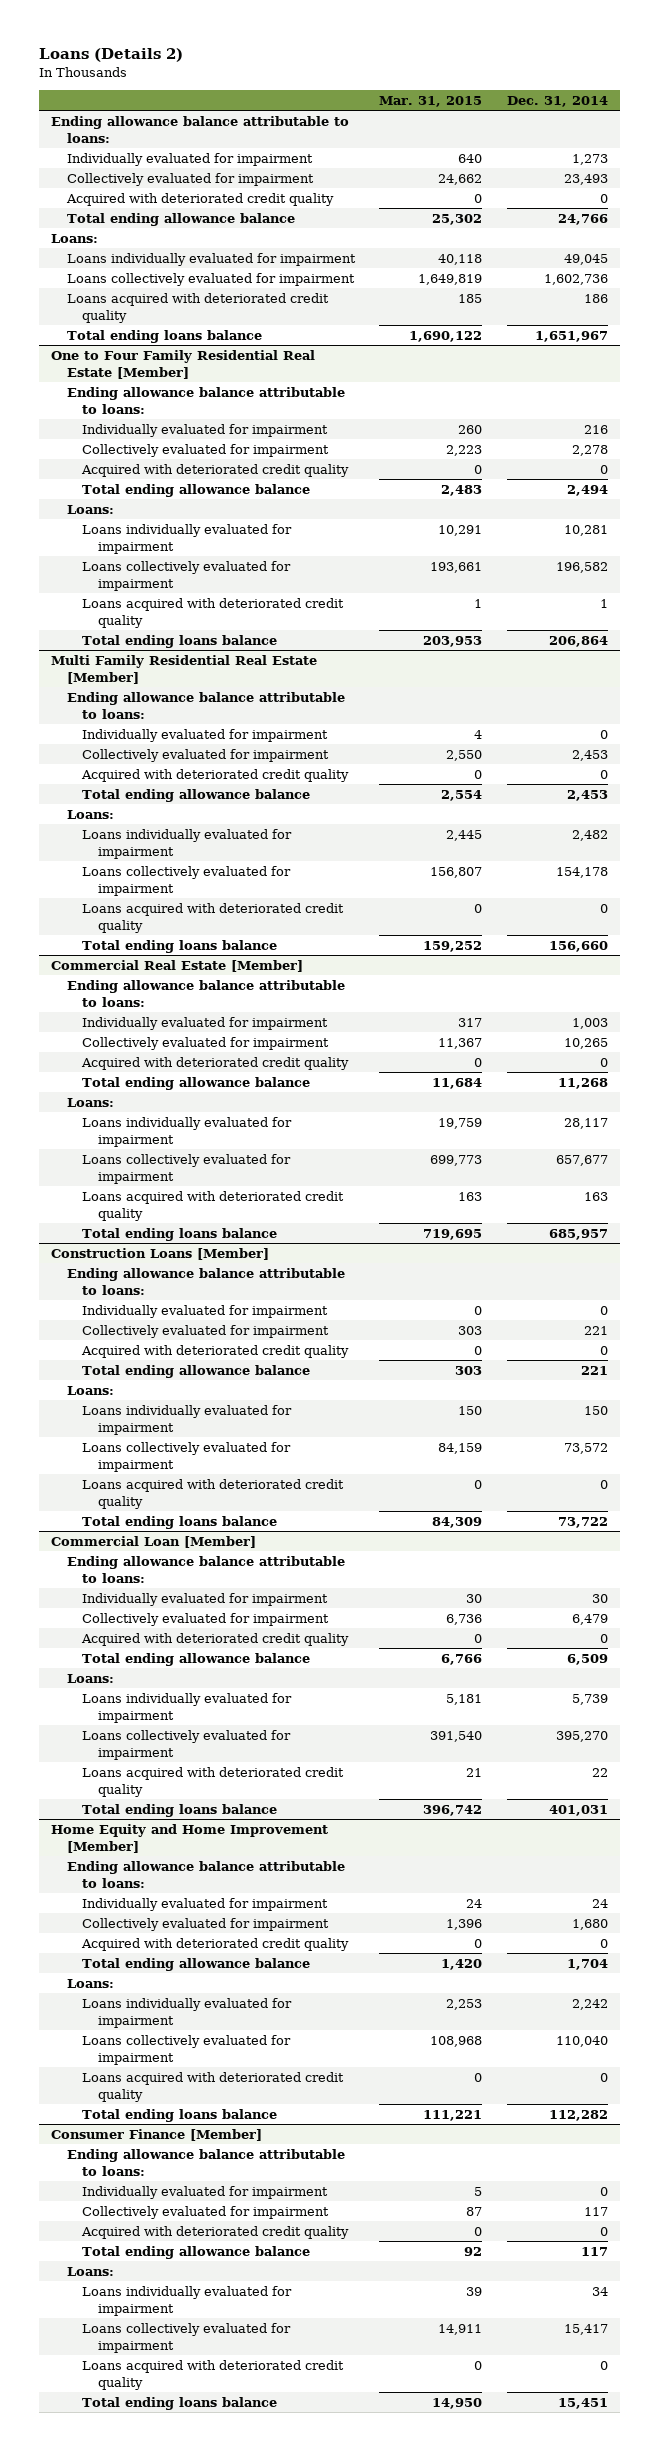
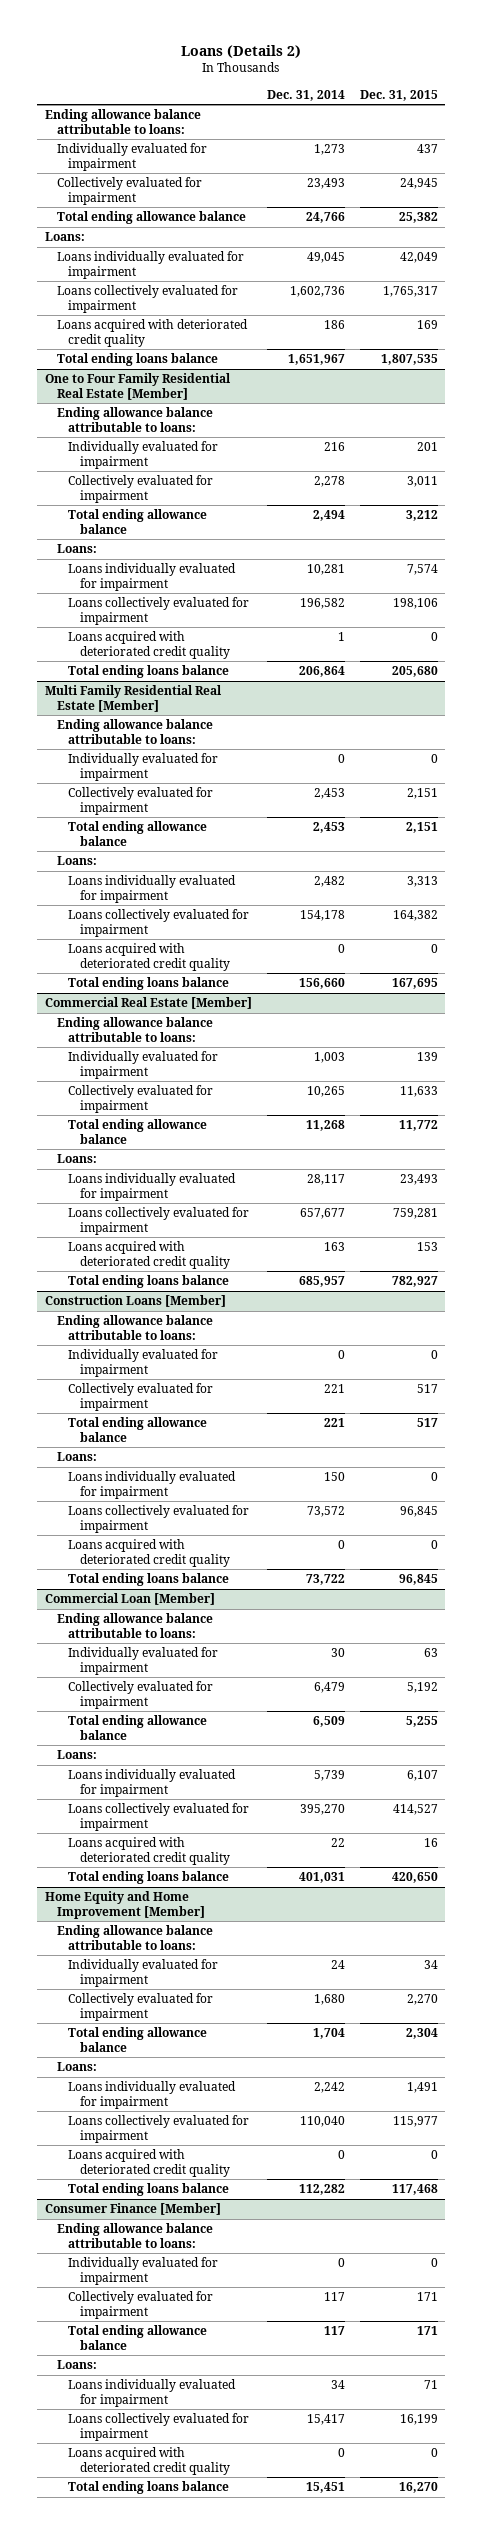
- | Mar. 31, 2015 | Dec. 31, 2014
+ | Dec. 31, 2014 | Dec. 31, 2015
- Acquired with deteriorated credit quality | 0 | 0
@ One to Four Family Residential Real Estate [Member]
- Acquired with deteriorated credit quality | 0 | 0
@ Multi Family Residential Real Estate [Member]
- Acquired with deteriorated credit quality | 0 | 0
@ Commercial Real Estate [Member]
- Acquired with deteriorated credit quality | 0 | 0
@ Construction Loans [Member]
- Acquired with deteriorated credit quality | 0 | 0
@ Commercial Loan [Member]
- Acquired with deteriorated credit quality | 0 | 0
@ Home Equity and Home Improvement [Member]
- Acquired with deteriorated credit quality | 0 | 0
@ Consumer Finance [Member]
- Acquired with deteriorated credit quality | 0 | 0

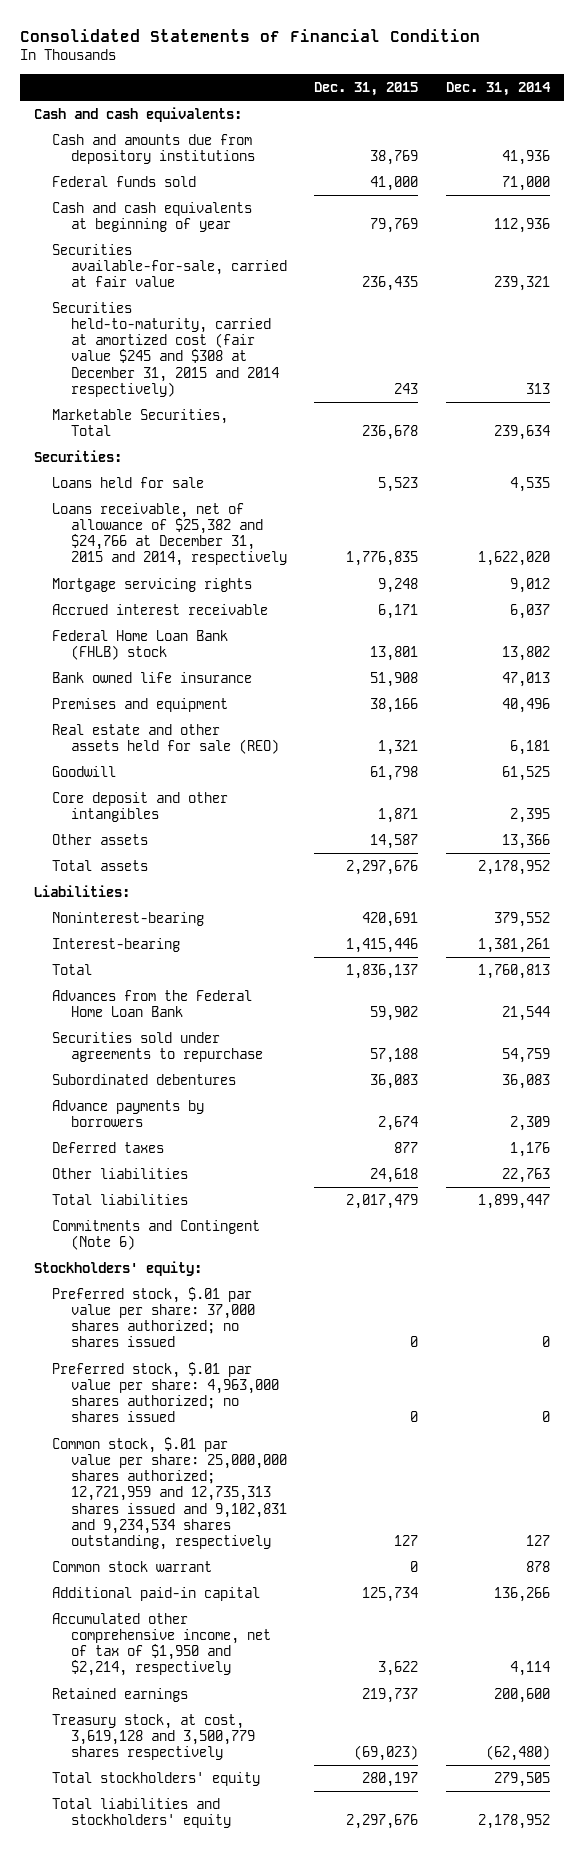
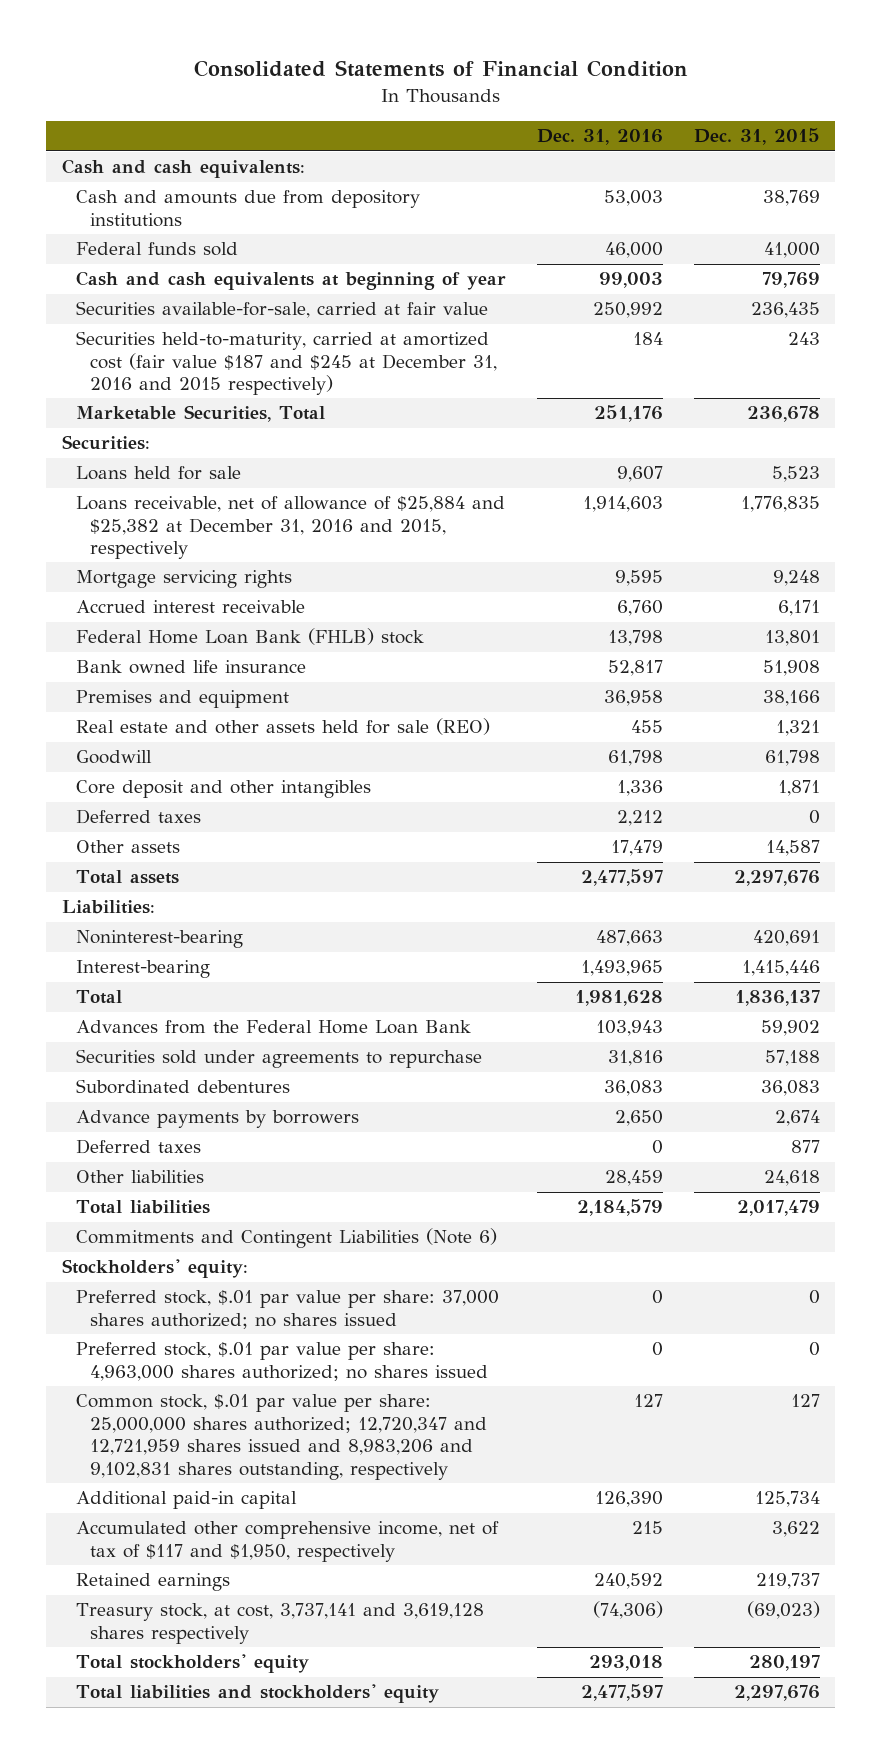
- | Dec. 31, 2015 | Dec. 31, 2014
+ | Dec. 31, 2016 | Dec. 31, 2015
- Securities held-to-maturity, carried at amortized cost (fair value $245 and $308 at December 31, 2015 and 2014 respectively) | 243 | 313
+ Securities held-to-maturity, carried at amortized cost (fair value $187 and $245 at December 31, 2016 and 2015 respectively) | 184 | 243
- Loans receivable, net of allowance of $25,382 and $24,766 at December 31, 2015 and 2014, respectively | 1,776,835 | 1,622,020
+ Loans receivable, net of allowance of $25,884 and $25,382 at December 31, 2016 and 2015, respectively | 1,914,603 | 1,776,835
+ Deferred taxes | 2,212 | 0
- Commitments and Contingent (Note 6)
+ Commitments and Contingent Liabilities (Note 6)
- Common stock, $.01 par value per share: 25,000,000 shares authorized; 12,721,959 and 12,735,313 shares issued and 9,102,831 and 9,234,534 shares outstanding, respectively | 127 | 127
- Common stock warrant | 0 | 878
+ Common stock, $.01 par value per share: 25,000,000 shares authorized; 12,720,347 and 12,721,959 shares issued and 8,983,206 and 9,102,831 shares outstanding, respectively | 127 | 127
- Accumulated other comprehensive income, net of tax of $1,950 and $2,214, respectively | 3,622 | 4,114
+ Accumulated other comprehensive income, net of tax of $117 and $1,950, respectively | 215 | 3,622
- Treasury stock, at cost, 3,619,128 and 3,500,779 shares respectively | (69,023) | (62,480)
+ Treasury stock, at cost, 3,737,141 and 3,619,128 shares respectively | (74,306) | (69,023)

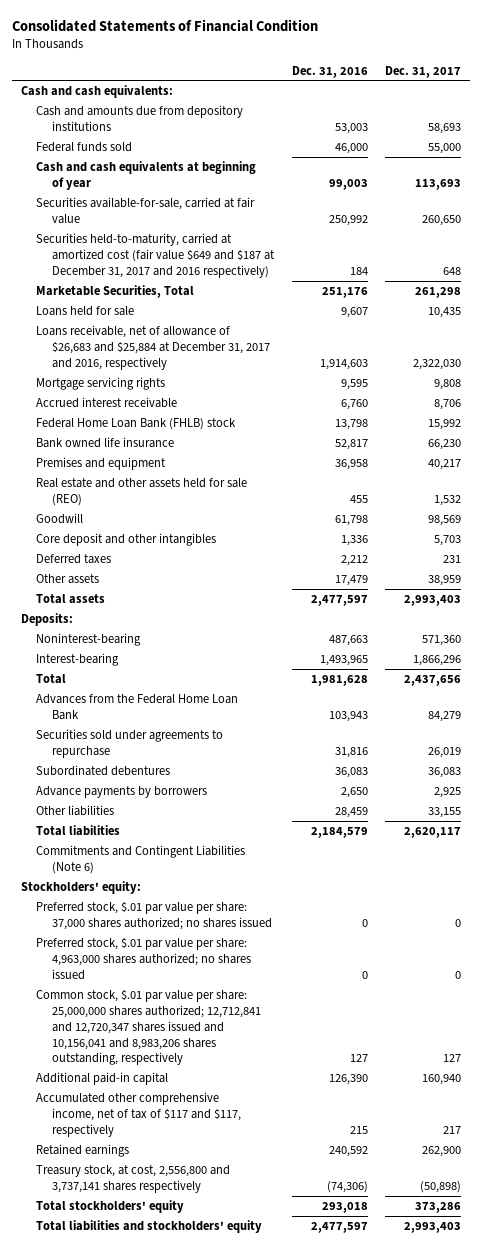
- | Dec. 31, 2016 | Dec. 31, 2015
+ | Dec. 31, 2016 | Dec. 31, 2017
- Securities held-to-maturity, carried at amortized cost (fair value $187 and $245 at December 31, 2016 and 2015 respectively) | 184 | 243
+ Securities held-to-maturity, carried at amortized cost (fair value $649 and $187 at December 31, 2017 and 2016 respectively) | 184 | 648
- Securities:
- Loans receivable, net of allowance of $25,884 and $25,382 at December 31, 2016 and 2015, respectively | 1,914,603 | 1,776,835
+ Loans receivable, net of allowance of $26,683 and $25,884 at December 31, 2017 and 2016, respectively | 1,914,603 | 2,322,030
- Liabilities:
+ Deposits:
- Deferred taxes | 0 | 877
- Common stock, $.01 par value per share: 25,000,000 shares authorized; 12,720,347 and 12,721,959 shares issued and 8,983,206 and 9,102,831 shares outstanding, respectively | 127 | 127
+ Common stock, $.01 par value per share: 25,000,000 shares authorized; 12,712,841 and 12,720,347 shares issued and 10,156,041 and 8,983,206 shares outstanding, respectively | 127 | 127
- Accumulated other comprehensive income, net of tax of $117 and $1,950, respectively | 215 | 3,622
+ Accumulated other comprehensive income, net of tax of $117 and $117, respectively | 215 | 217
- Treasury stock, at cost, 3,737,141 and 3,619,128 shares respectively | (74,306) | (69,023)
+ Treasury stock, at cost, 2,556,800 and 3,737,141 shares respectively | (74,306) | (50,898)

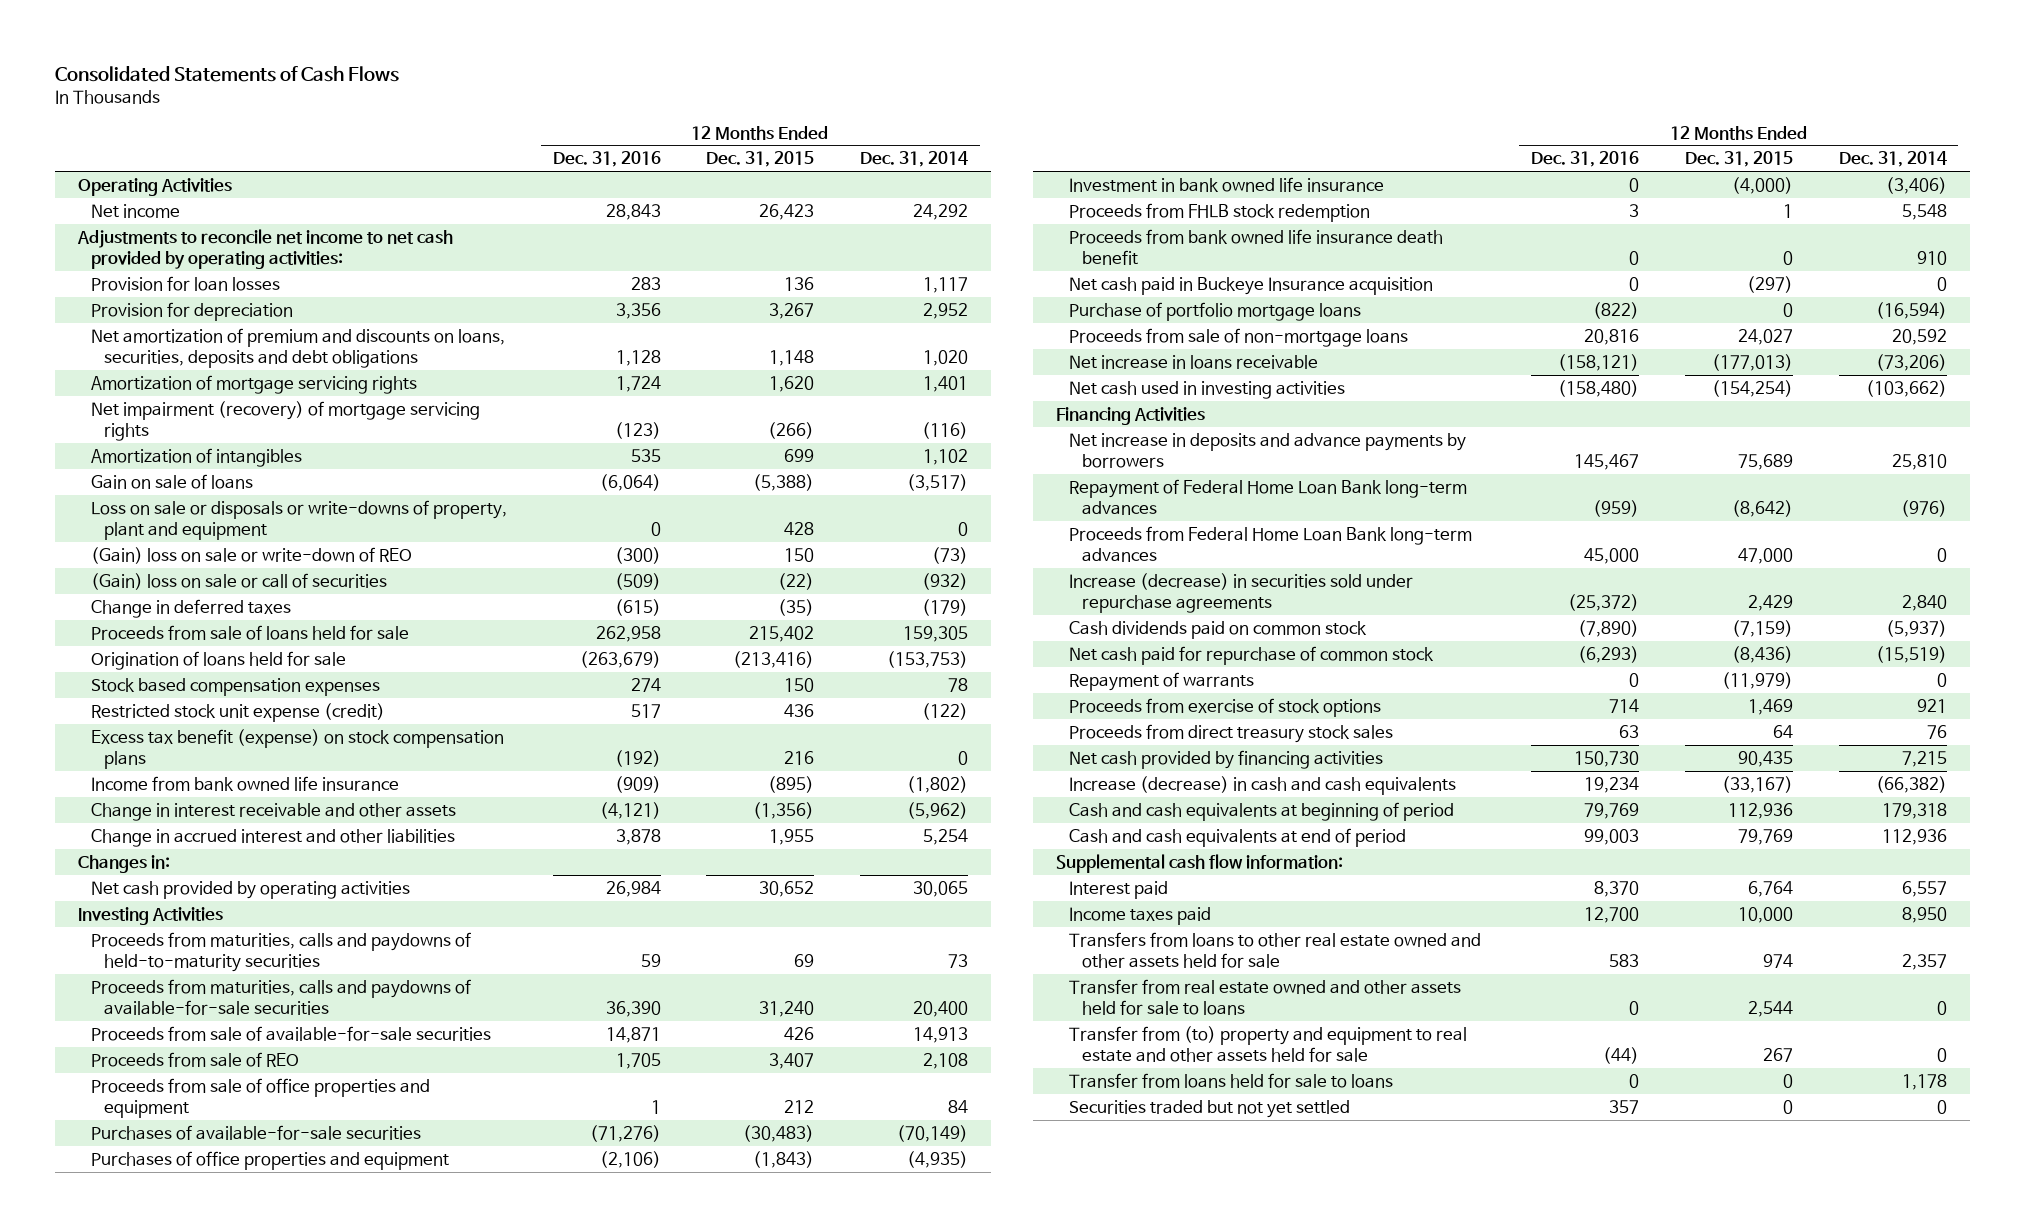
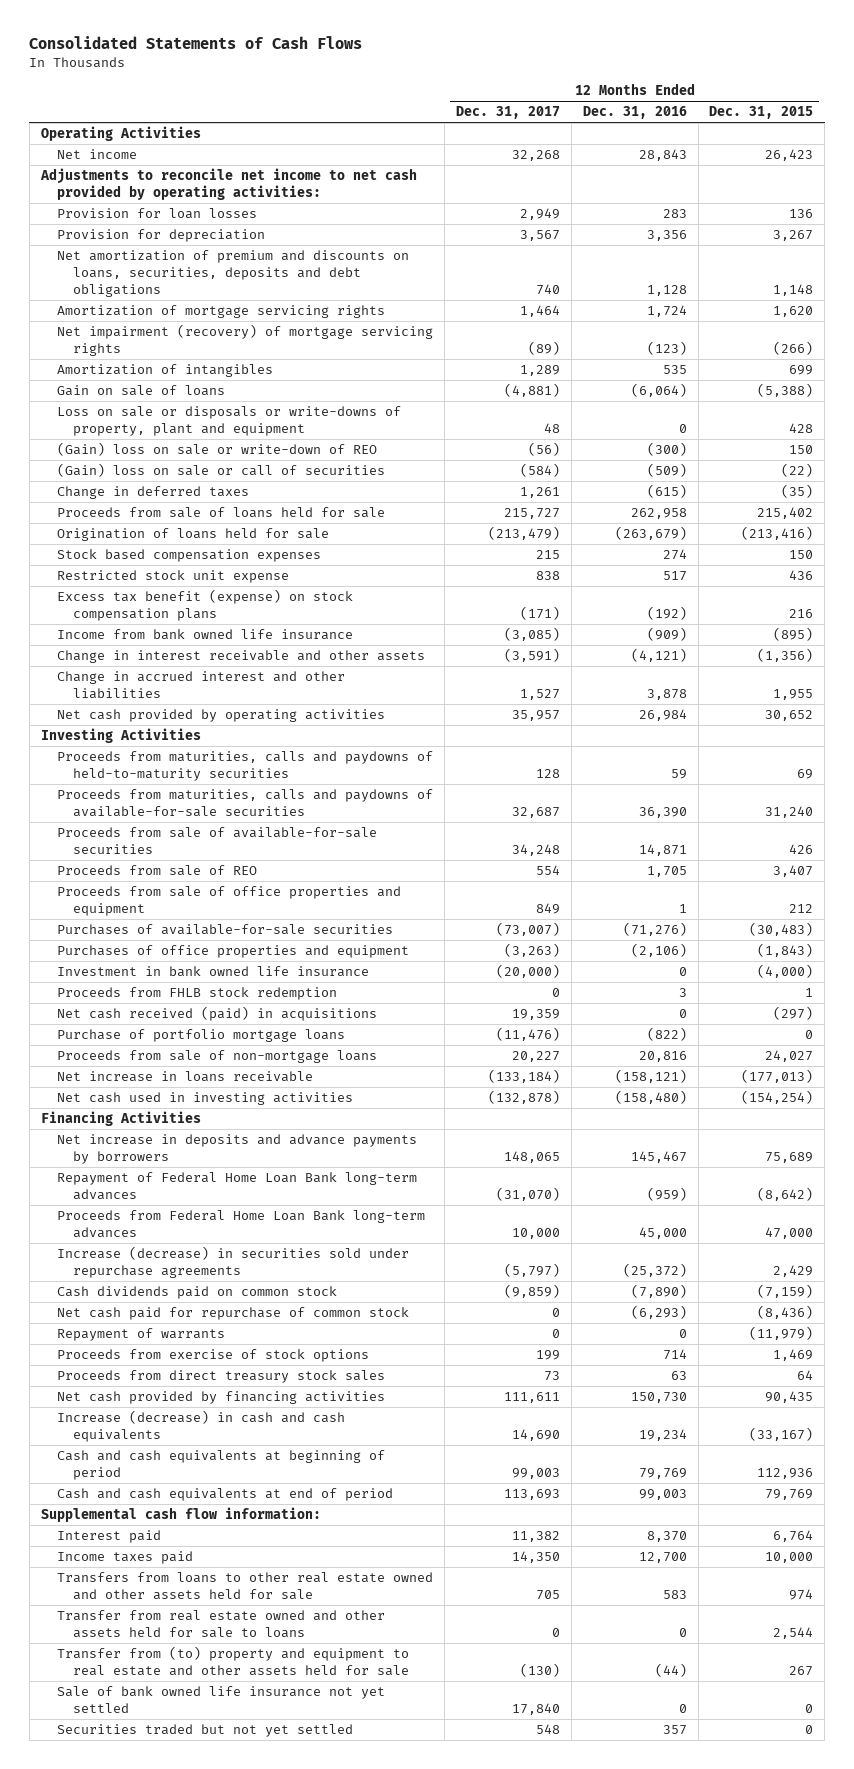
- | 12 Months Ended Dec. 31, 2016 | 12 Months Ended Dec. 31, 2015 | 12 Months Ended Dec. 31, 2014
+ | 12 Months Ended Dec. 31, 2017 | 12 Months Ended Dec. 31, 2016 | 12 Months Ended Dec. 31, 2015
- Restricted stock unit expense (credit) | 517 | 436 | (122)
+ Restricted stock unit expense | 838 | 517 | 436
- Changes in:
- Proceeds from bank owned life insurance death benefit | 0 | 0 | 910
- Net cash paid in Buckeye Insurance acquisition | 0 | (297) | 0
+ Net cash received (paid) in acquisitions | 19,359 | 0 | (297)
- Transfer from loans held for sale to loans | 0 | 0 | 1,178
+ Sale of bank owned life insurance not yet settled | 17,840 | 0 | 0

